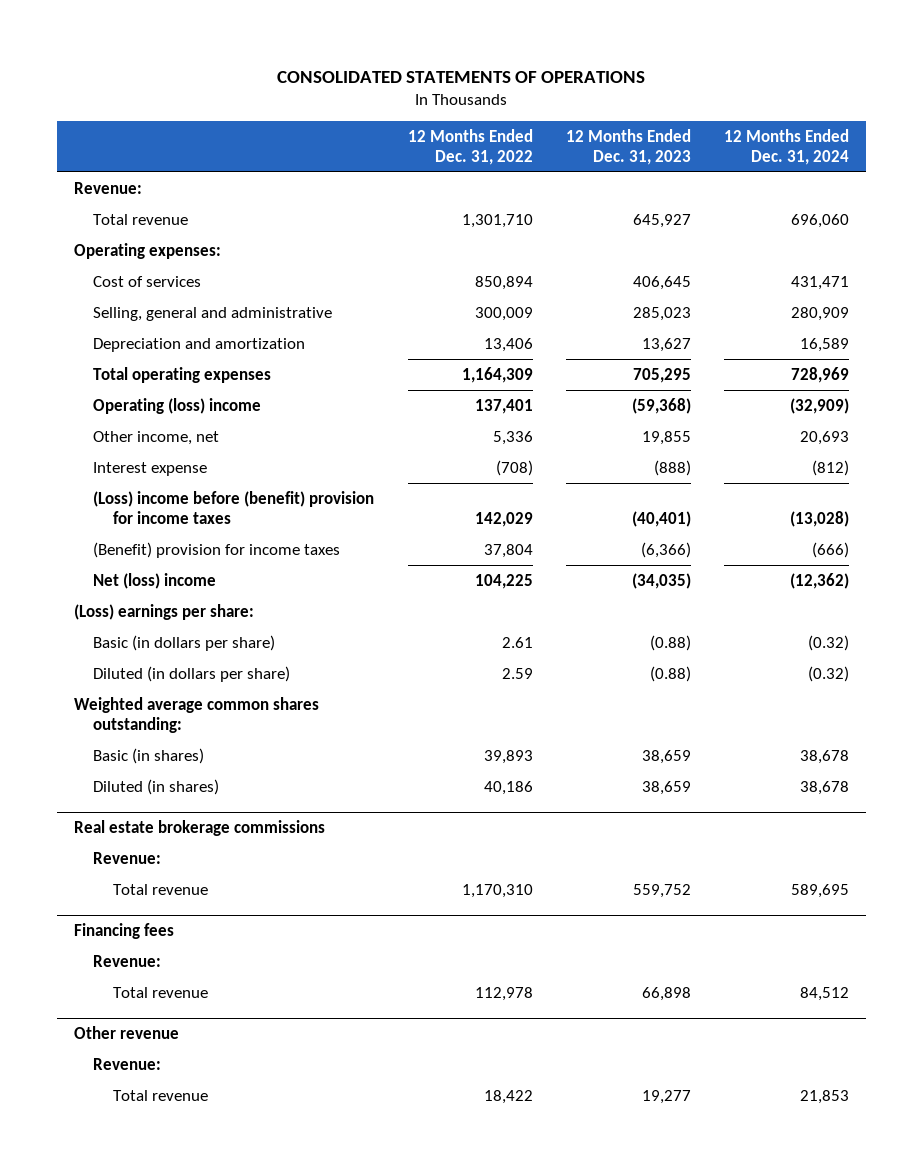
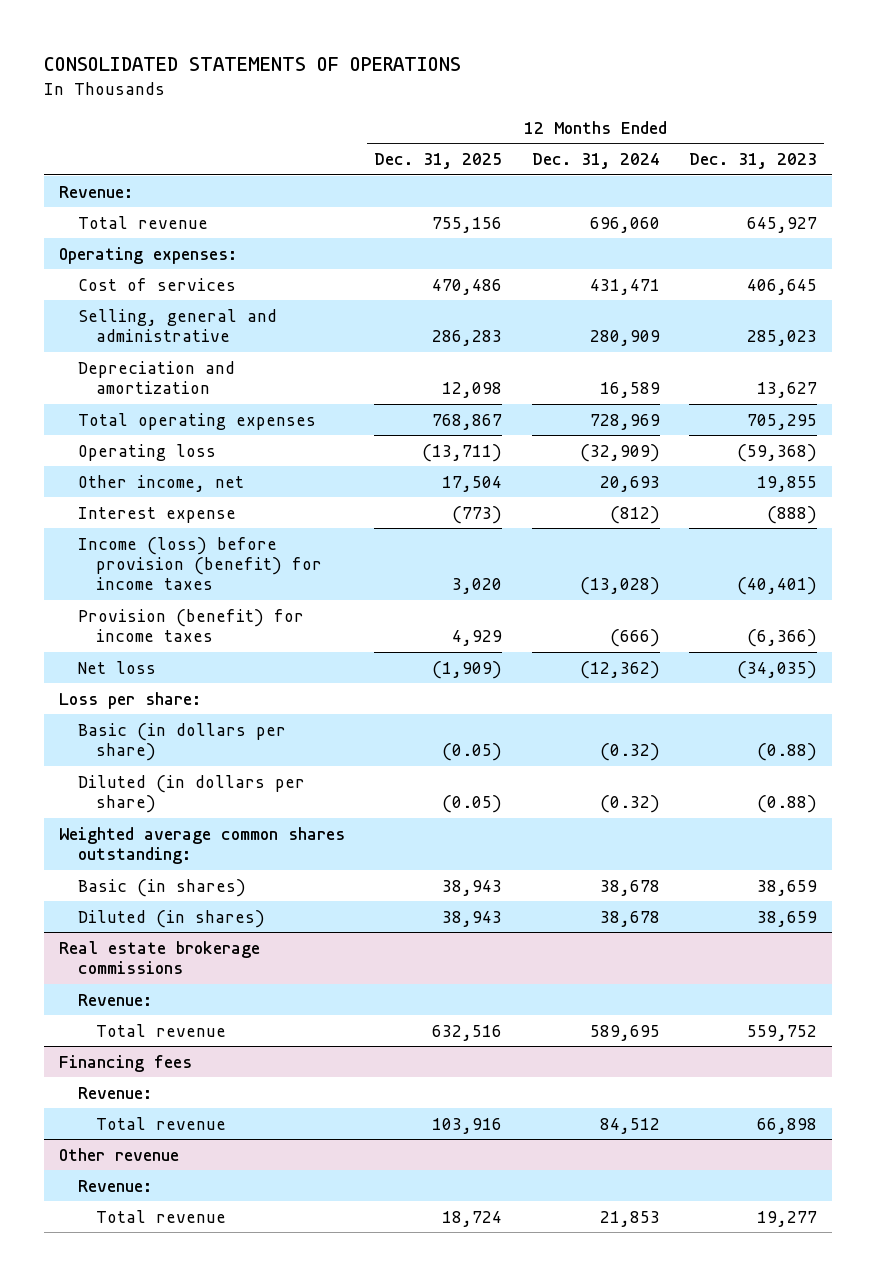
- | 12 Months Ended Dec. 31, 2022 | 12 Months Ended Dec. 31, 2023 | 12 Months Ended Dec. 31, 2024
+ | 12 Months Ended Dec. 31, 2025 | 12 Months Ended Dec. 31, 2024 | 12 Months Ended Dec. 31, 2023
- Operating (loss) income | 137,401 | (59,368) | (32,909)
+ Operating loss | (13,711) | (32,909) | (59,368)
- (Loss) income before (benefit) provision for income taxes | 142,029 | (40,401) | (13,028)
- (Benefit) provision for income taxes | 37,804 | (6,366) | (666)
- Net (loss) income | 104,225 | (34,035) | (12,362)
- (Loss) earnings per share:
+ Income (loss) before provision (benefit) for income taxes | 3,020 | (13,028) | (40,401)
+ Provision (benefit) for income taxes | 4,929 | (666) | (6,366)
+ Net loss | (1,909) | (12,362) | (34,035)
+ Loss per share:

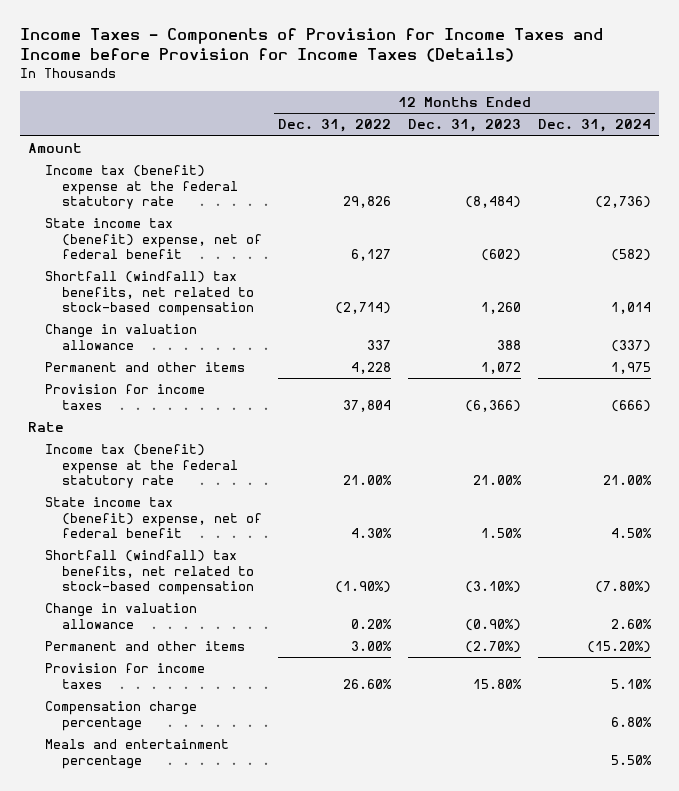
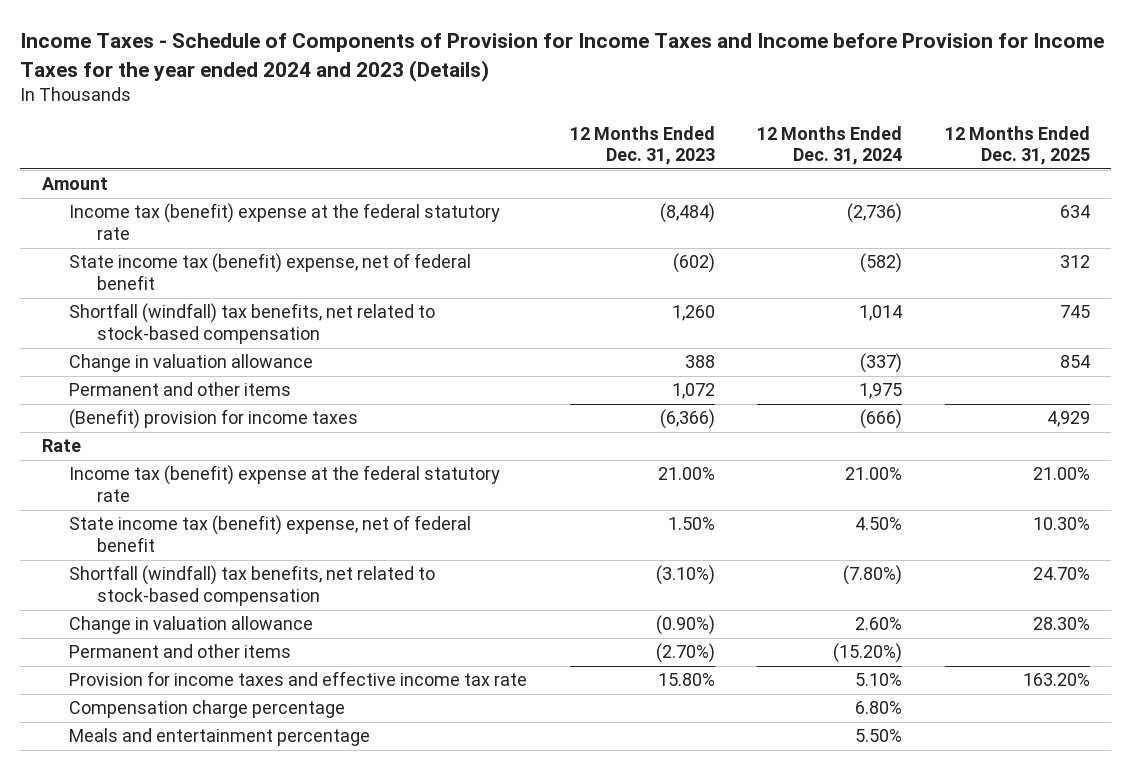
- Income Taxes - Components of Provision for Income Taxes and Income before Provision for Income Taxes (Details)
+ Income Taxes - Schedule of Components of Provision for Income Taxes and Income before Provision for Income Taxes for the year ended 2024 and 2023 (Details)
- | 12 Months Ended Dec. 31, 2022 | 12 Months Ended Dec. 31, 2023 | 12 Months Ended Dec. 31, 2024
+ | 12 Months Ended Dec. 31, 2023 | 12 Months Ended Dec. 31, 2024 | 12 Months Ended Dec. 31, 2025
- Provision for income taxes | 37,804 | (6,366) | (666)
+ (Benefit) provision for income taxes | (6,366) | (666) | 4,929
- Provision for income taxes | 26.60% | 15.80% | 5.10%
+ Provision for income taxes and effective income tax rate | 15.80% | 5.10% | 163.20%

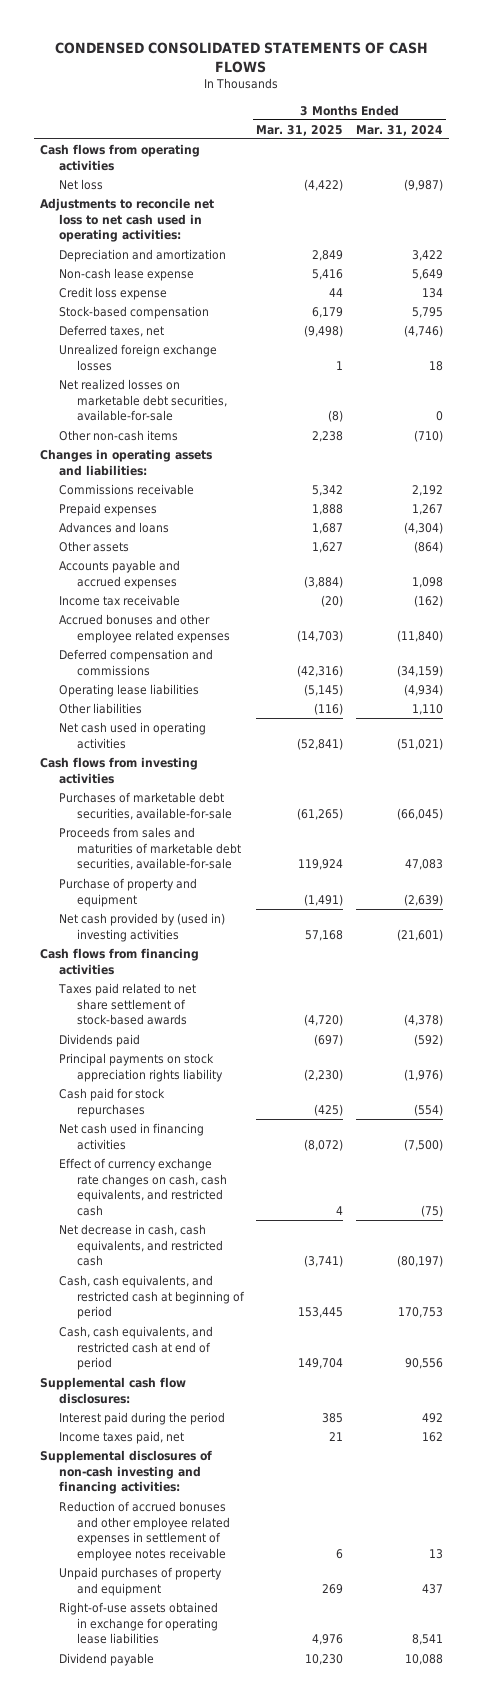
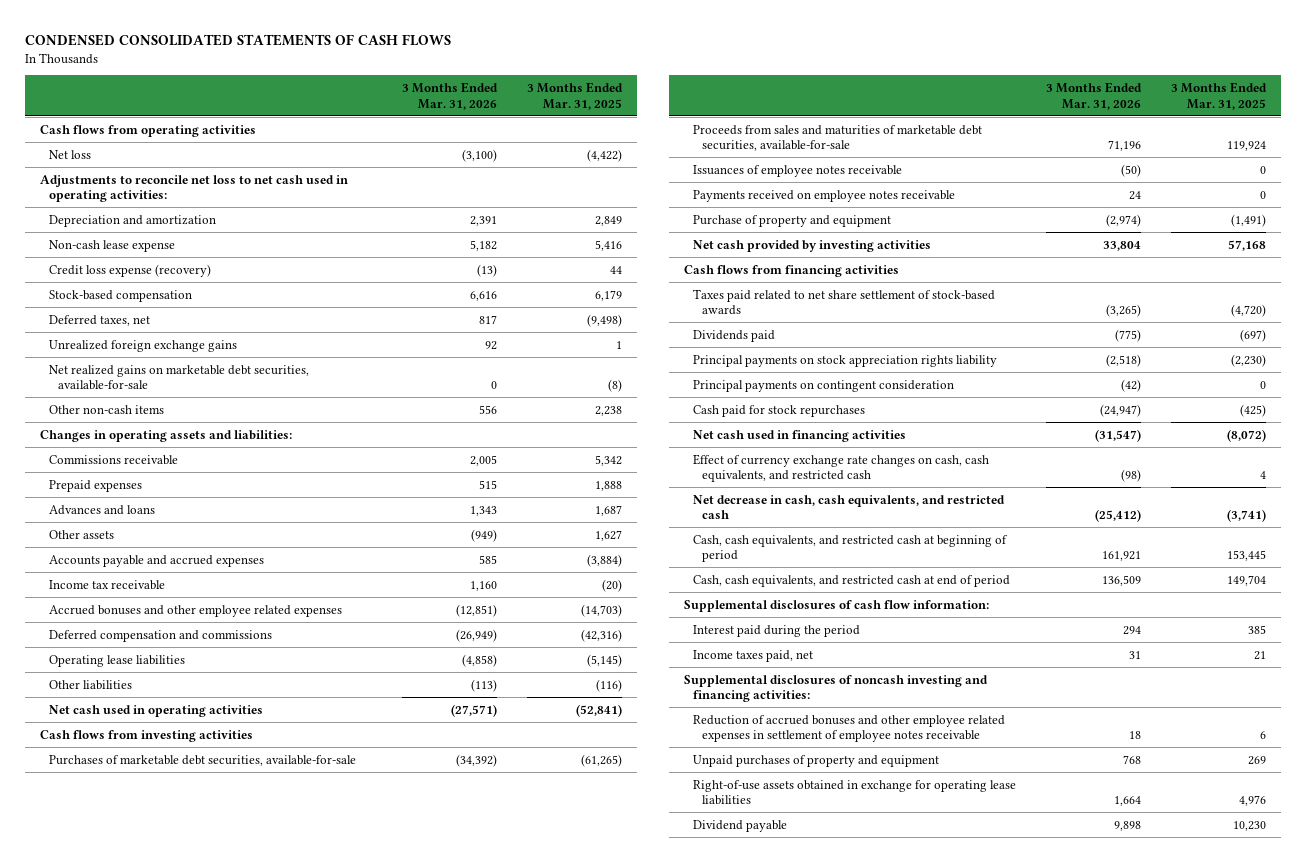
- | 3 Months Ended Mar. 31, 2025 | 3 Months Ended Mar. 31, 2024
+ | 3 Months Ended Mar. 31, 2026 | 3 Months Ended Mar. 31, 2025
- Credit loss expense | 44 | 134
+ Credit loss expense (recovery) | (13) | 44
- Unrealized foreign exchange losses | 1 | 18
- Net realized losses on marketable debt securities, available-for-sale | (8) | 0
+ Unrealized foreign exchange gains | 92 | 1
+ Net realized gains on marketable debt securities, available-for-sale | 0 | (8)
+ Issuances of employee notes receivable | (50) | 0
+ Payments received on employee notes receivable | 24 | 0
- Net cash provided by (used in) investing activities | 57,168 | (21,601)
+ Net cash provided by investing activities | 33,804 | 57,168
+ Principal payments on contingent consideration | (42) | 0
- Supplemental cash flow disclosures:
+ Supplemental disclosures of cash flow information:
- Supplemental disclosures of non-cash investing and financing activities:
+ Supplemental disclosures of noncash investing and financing activities:

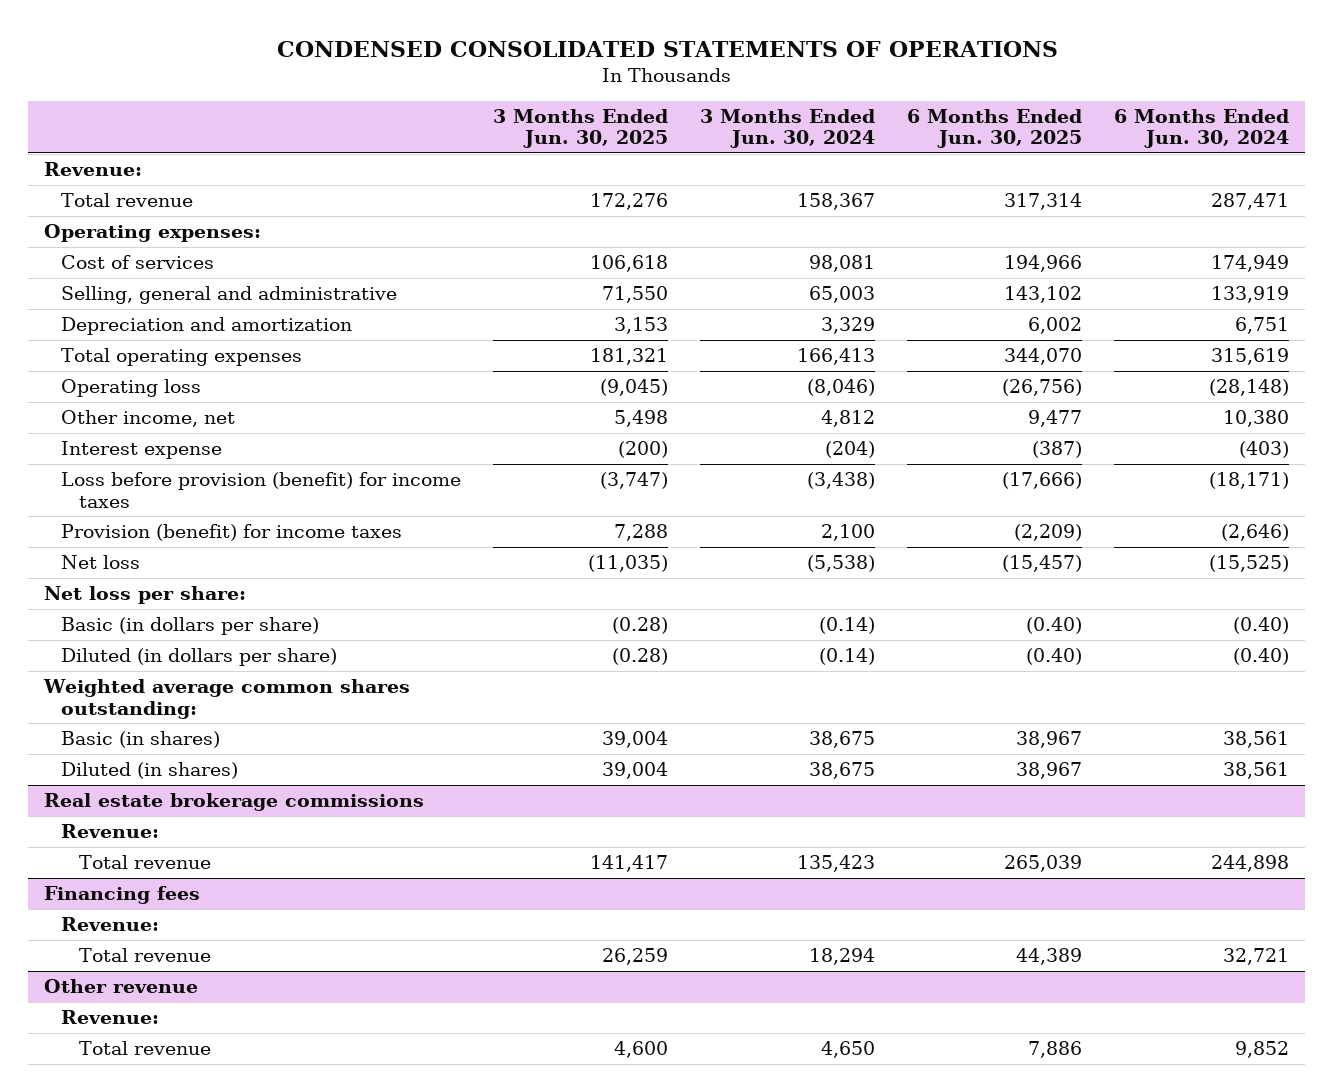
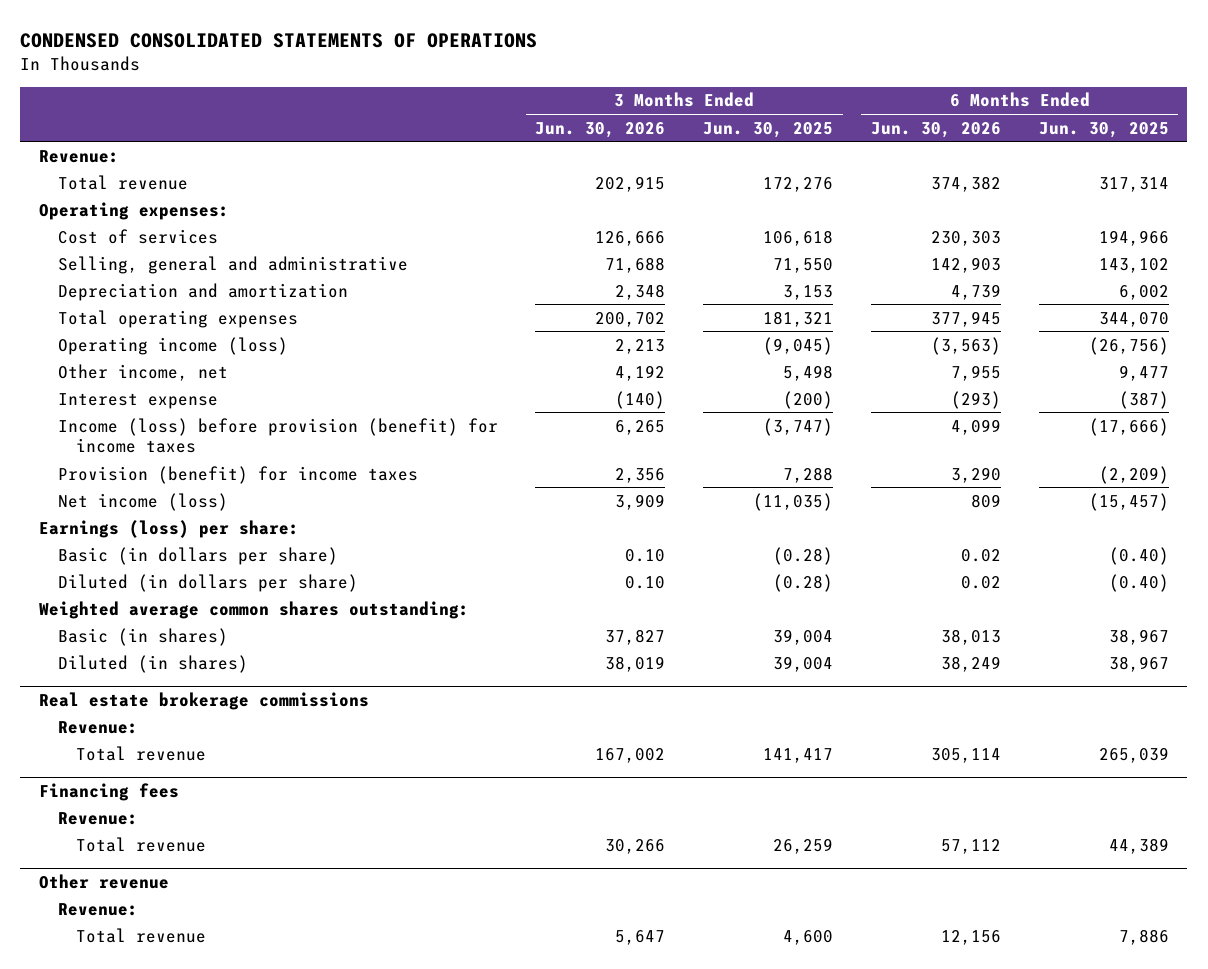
- | 3 Months Ended Jun. 30, 2025 | 3 Months Ended Jun. 30, 2024 | 6 Months Ended Jun. 30, 2025 | 6 Months Ended Jun. 30, 2024
+ | 3 Months Ended Jun. 30, 2026 | 3 Months Ended Jun. 30, 2025 | 6 Months Ended Jun. 30, 2026 | 6 Months Ended Jun. 30, 2025
- Operating loss | (9,045) | (8,046) | (26,756) | (28,148)
+ Operating income (loss) | 2,213 | (9,045) | (3,563) | (26,756)
- Loss before provision (benefit) for income taxes | (3,747) | (3,438) | (17,666) | (18,171)
+ Income (loss) before provision (benefit) for income taxes | 6,265 | (3,747) | 4,099 | (17,666)
- Net loss | (11,035) | (5,538) | (15,457) | (15,525)
- Net loss per share:
+ Net income (loss) | 3,909 | (11,035) | 809 | (15,457)
+ Earnings (loss) per share:

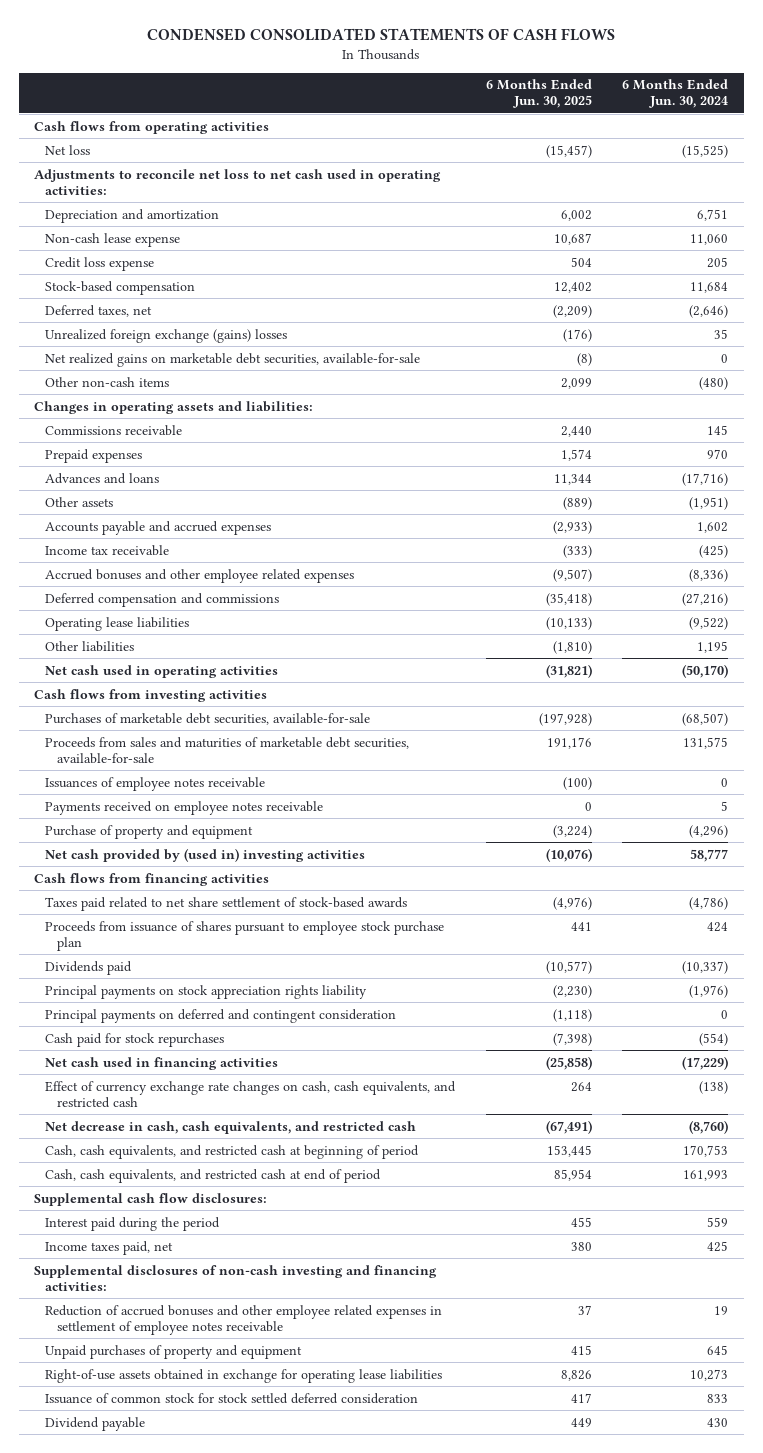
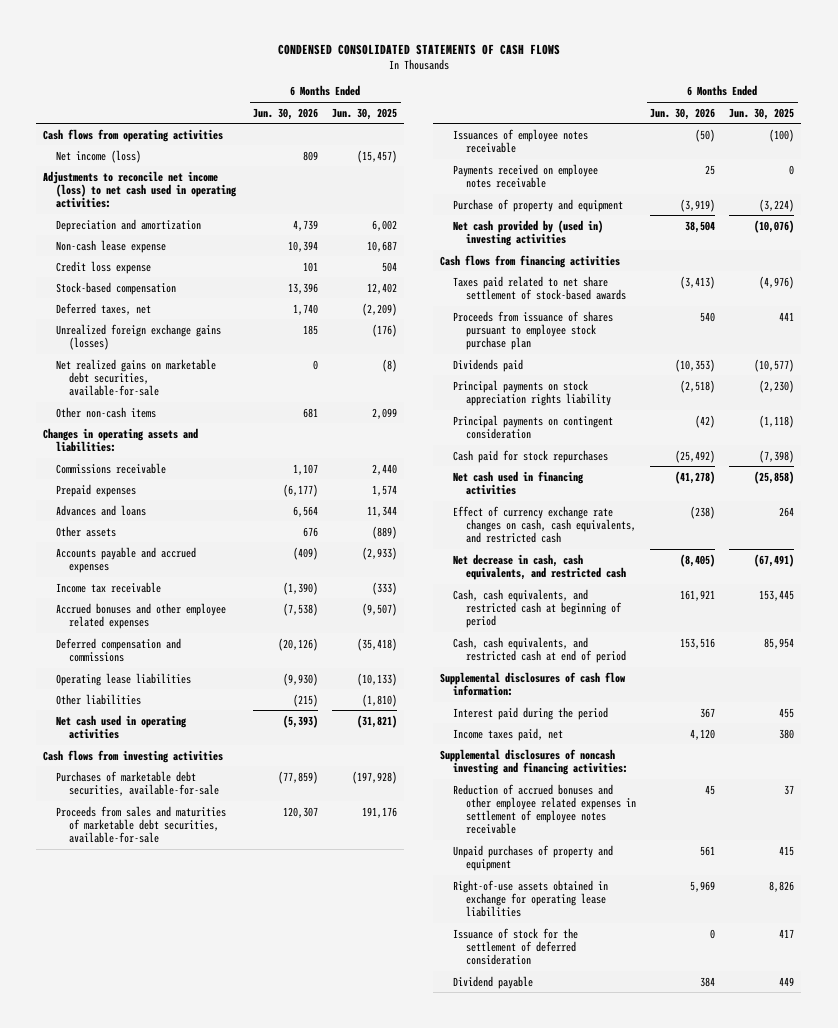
- | 6 Months Ended Jun. 30, 2025 | 6 Months Ended Jun. 30, 2024
+ | 6 Months Ended Jun. 30, 2026 | 6 Months Ended Jun. 30, 2025
- Net loss | (15,457) | (15,525)
- Adjustments to reconcile net loss to net cash used in operating activities:
+ Net income (loss) | 809 | (15,457)
+ Adjustments to reconcile net income (loss) to net cash used in operating activities:
- Unrealized foreign exchange (gains) losses | (176) | 35
+ Unrealized foreign exchange gains (losses) | 185 | (176)
- Principal payments on deferred and contingent consideration | (1,118) | 0
+ Principal payments on contingent consideration | (42) | (1,118)
- Supplemental cash flow disclosures:
+ Supplemental disclosures of cash flow information:
- Supplemental disclosures of non-cash investing and financing activities:
+ Supplemental disclosures of noncash investing and financing activities:
- Issuance of common stock for stock settled deferred consideration | 417 | 833
+ Issuance of stock for the settlement of deferred consideration | 0 | 417

